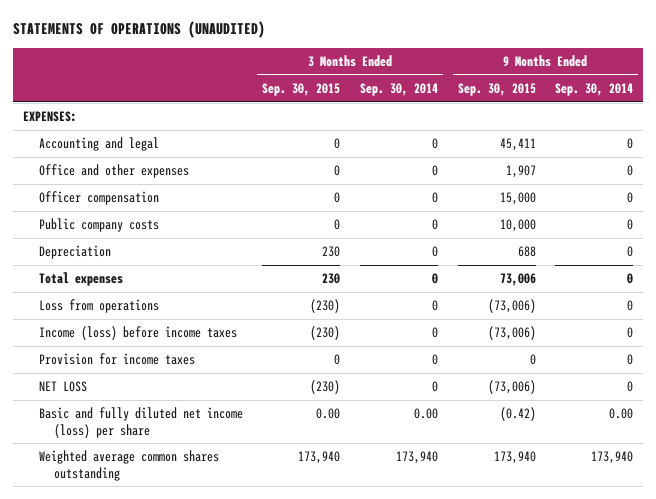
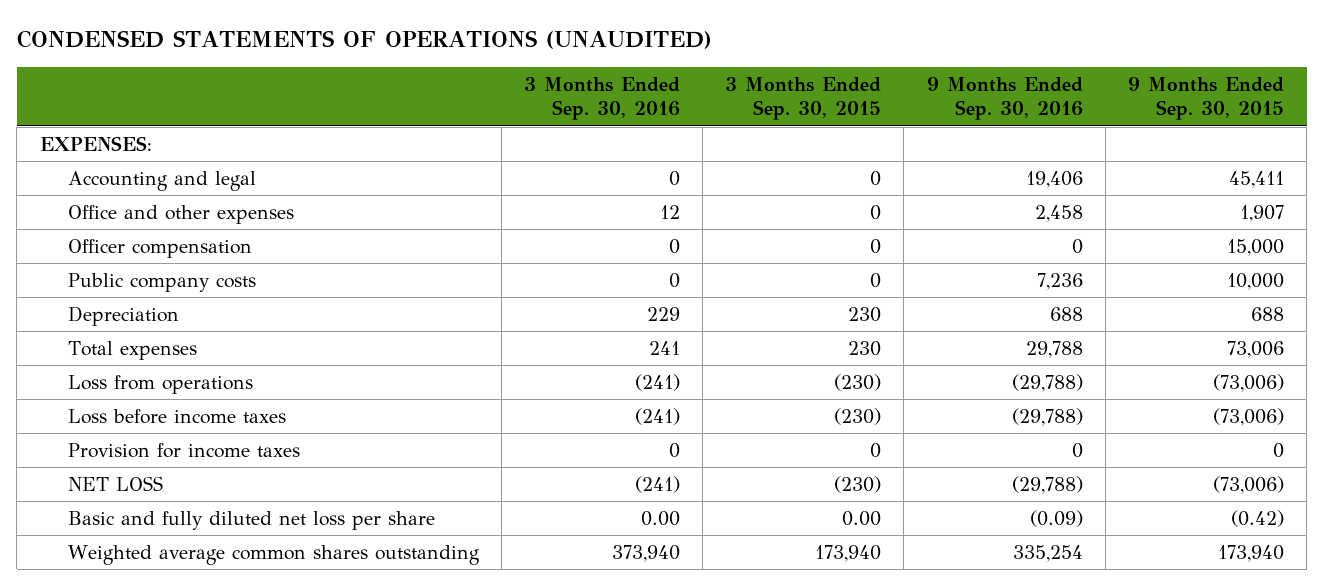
- STATEMENTS OF OPERATIONS (UNAUDITED)
+ CONDENSED STATEMENTS OF OPERATIONS (UNAUDITED)
- | 3 Months Ended Sep. 30, 2015 | 3 Months Ended Sep. 30, 2014 | 9 Months Ended Sep. 30, 2015 | 9 Months Ended Sep. 30, 2014
+ | 3 Months Ended Sep. 30, 2016 | 3 Months Ended Sep. 30, 2015 | 9 Months Ended Sep. 30, 2016 | 9 Months Ended Sep. 30, 2015
- Income (loss) before income taxes | (230) | 0 | (73,006) | 0
+ Loss before income taxes | (241) | (230) | (29,788) | (73,006)
- Basic and fully diluted net income (loss) per share | 0.00 | 0.00 | (0.42) | 0.00
+ Basic and fully diluted net loss per share | 0.00 | 0.00 | (0.09) | (0.42)

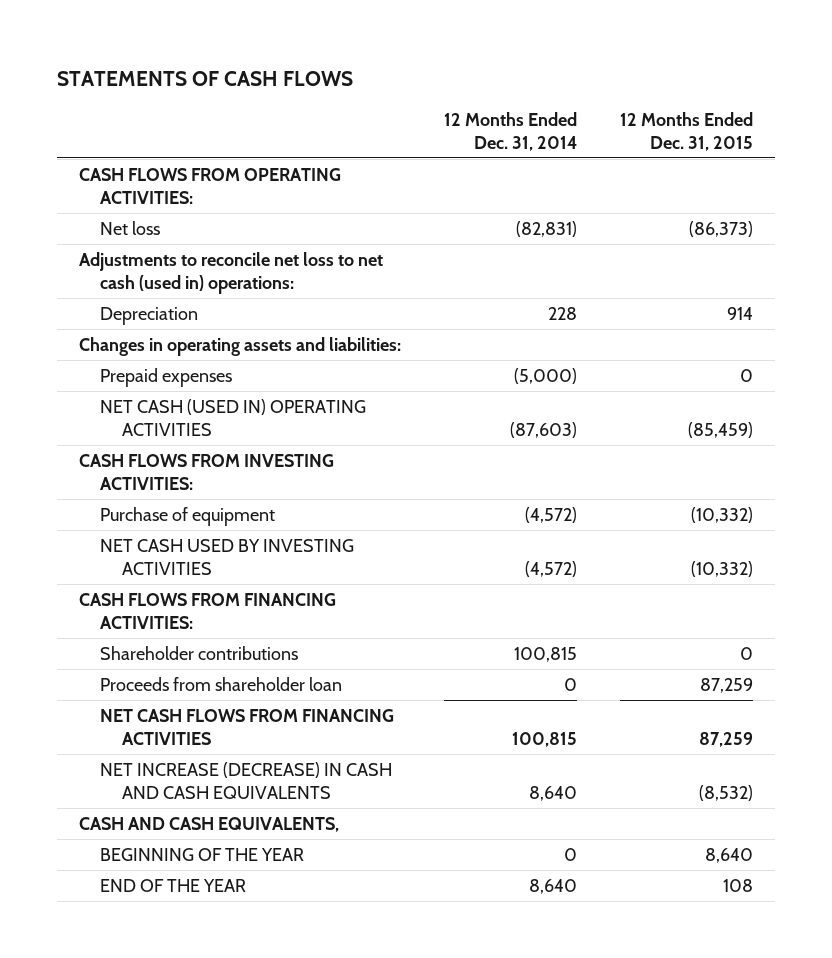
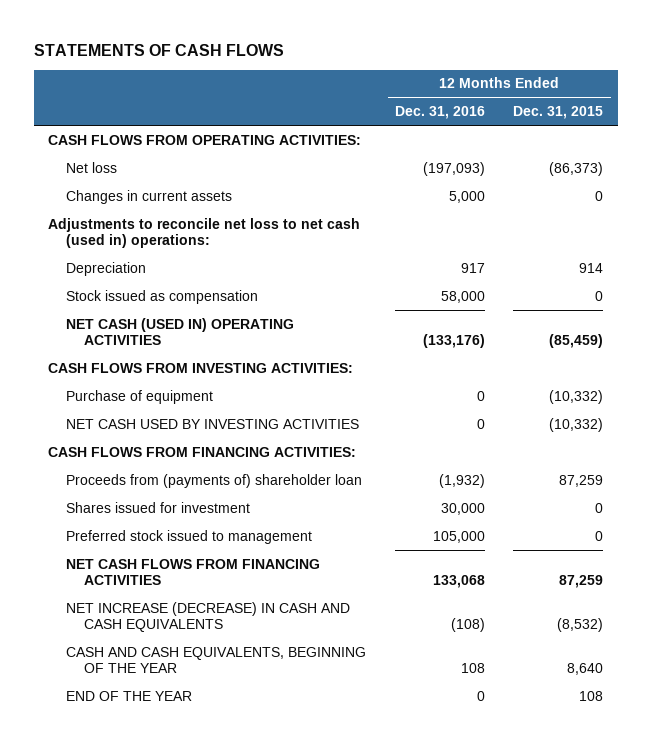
- | 12 Months Ended Dec. 31, 2014 | 12 Months Ended Dec. 31, 2015
+ | 12 Months Ended Dec. 31, 2016 | 12 Months Ended Dec. 31, 2015
+ Changes in current assets | 5,000 | 0
- Changes in operating assets and liabilities:
- Prepaid expenses | (5,000) | 0
+ Stock issued as compensation | 58,000 | 0
- Shareholder contributions | 100,815 | 0
- Proceeds from shareholder loan | 0 | 87,259
+ Proceeds from (payments of) shareholder loan | (1,932) | 87,259
+ Shares issued for investment | 30,000 | 0
+ Preferred stock issued to management | 105,000 | 0
- CASH AND CASH EQUIVALENTS,
- BEGINNING OF THE YEAR | 0 | 8,640
+ CASH AND CASH EQUIVALENTS, BEGINNING OF THE YEAR | 108 | 8,640

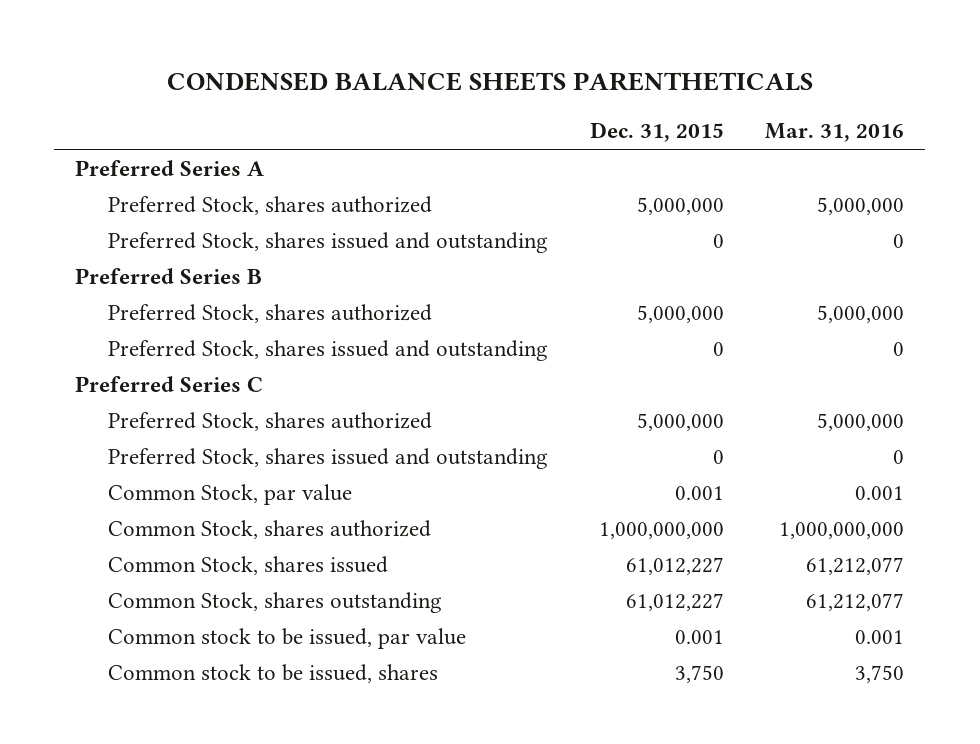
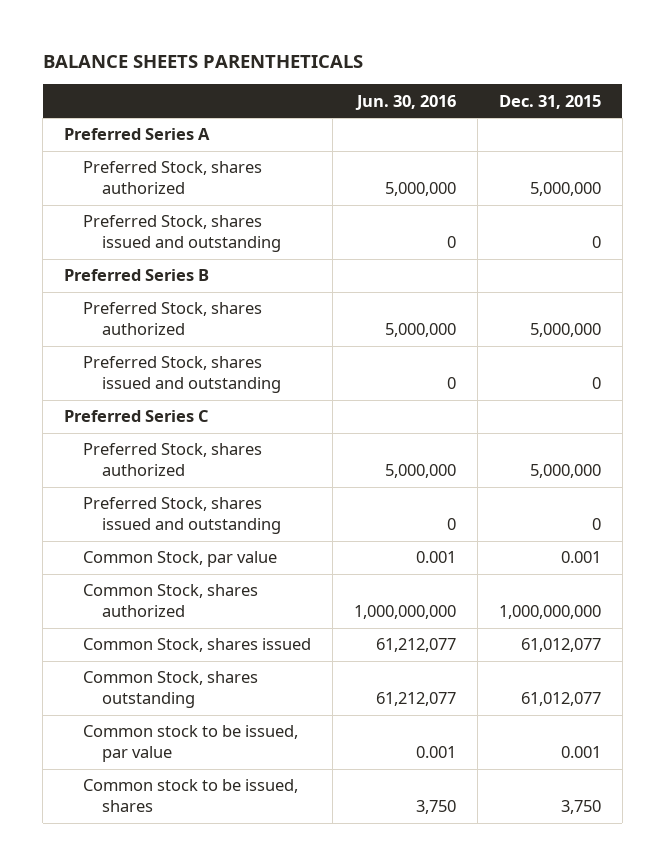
- CONDENSED BALANCE SHEETS PARENTHETICALS
+ BALANCE SHEETS PARENTHETICALS
- | Dec. 31, 2015 | Mar. 31, 2016
+ | Jun. 30, 2016 | Dec. 31, 2015
- Common Stock, shares issued | 61,012,227 | 61,212,077
- Common Stock, shares outstanding | 61,012,227 | 61,212,077
+ Common Stock, shares issued | 61,212,077 | 61,012,077
+ Common Stock, shares outstanding | 61,212,077 | 61,012,077

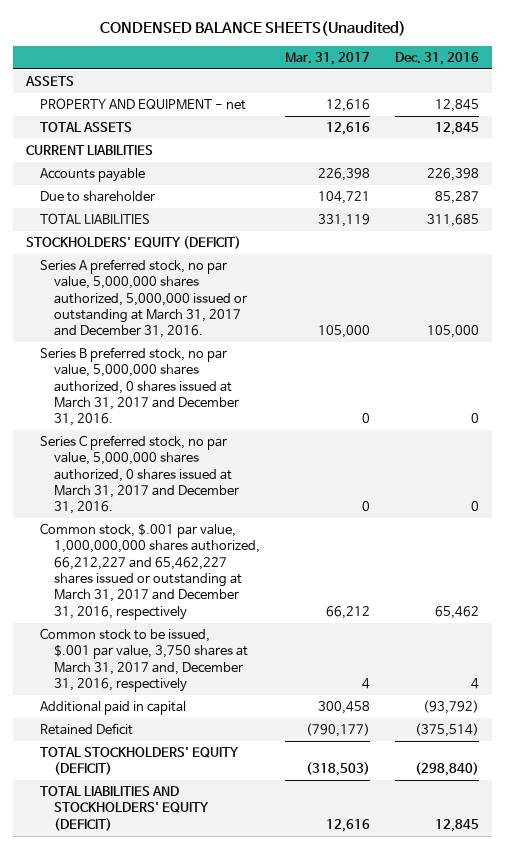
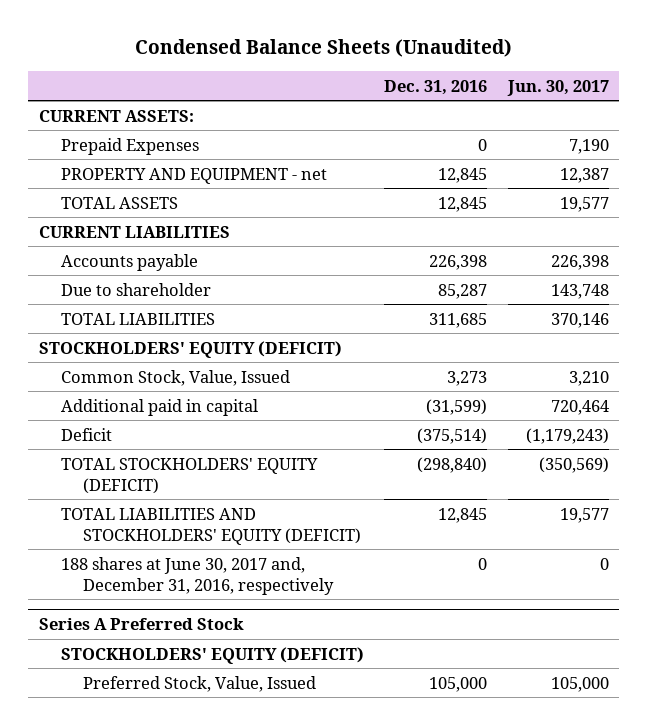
- CONDENSED BALANCE SHEETS(Unaudited)
+ Condensed Balance Sheets (Unaudited)
- | Mar. 31, 2017 | Dec. 31, 2016
+ | Dec. 31, 2016 | Jun. 30, 2017
- ASSETS
+ CURRENT ASSETS:
+ Prepaid Expenses | 0 | 7,190
- Series A preferred stock, no par value, 5,000,000 shares authorized, 5,000,000 issued or outstanding at March 31, 2017 and December 31, 2016. | 105,000 | 105,000
- Series B preferred stock, no par value, 5,000,000 shares authorized, 0 shares issued at March 31, 2017 and December 31, 2016. | 0 | 0
- Series C preferred stock, no par value, 5,000,000 shares authorized, 0 shares issued at March 31, 2017 and December 31, 2016. | 0 | 0
- Common stock, $.001 par value, 1,000,000,000 shares authorized, 66,212,227 and 65,462,227 shares issued or outstanding at March 31, 2017 and December 31, 2016, respectively | 66,212 | 65,462
- Common stock to be issued, $.001 par value, 3,750 shares at March 31, 2017 and, December 31, 2016, respectively | 4 | 4
- Additional paid in capital | 300,458 | (93,792)
- Retained Deficit | (790,177) | (375,514)
+ Common Stock, Value, Issued | 3,273 | 3,210
+ Additional paid in capital | (31,599) | 720,464
+ Deficit | (375,514) | (1,179,243)
+ 188 shares at June 30, 2017 and, December 31, 2016, respectively | 0 | 0
+ Series A Preferred Stock
+ STOCKHOLDERS' EQUITY (DEFICIT)
+ Preferred Stock, Value, Issued | 105,000 | 105,000

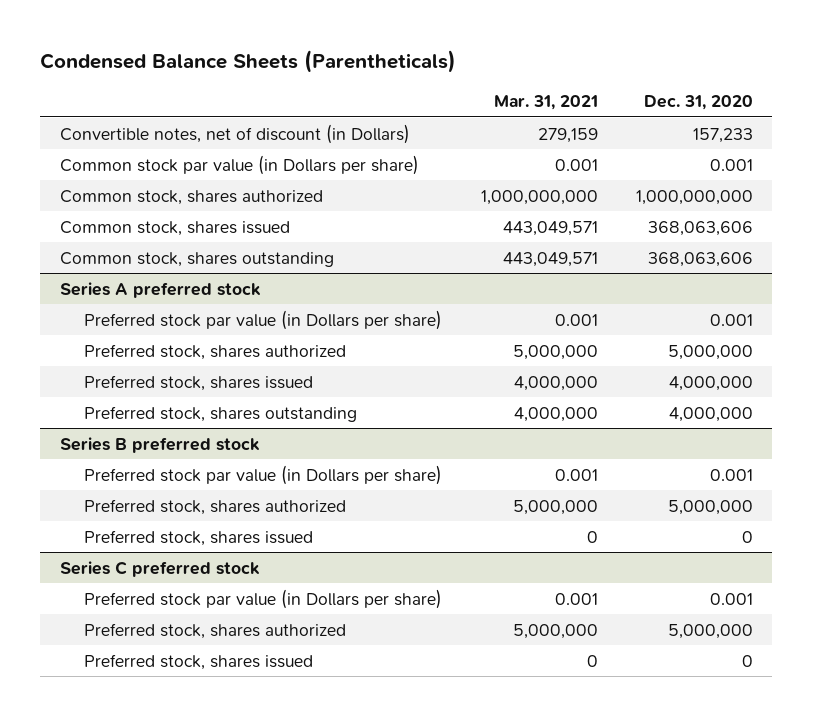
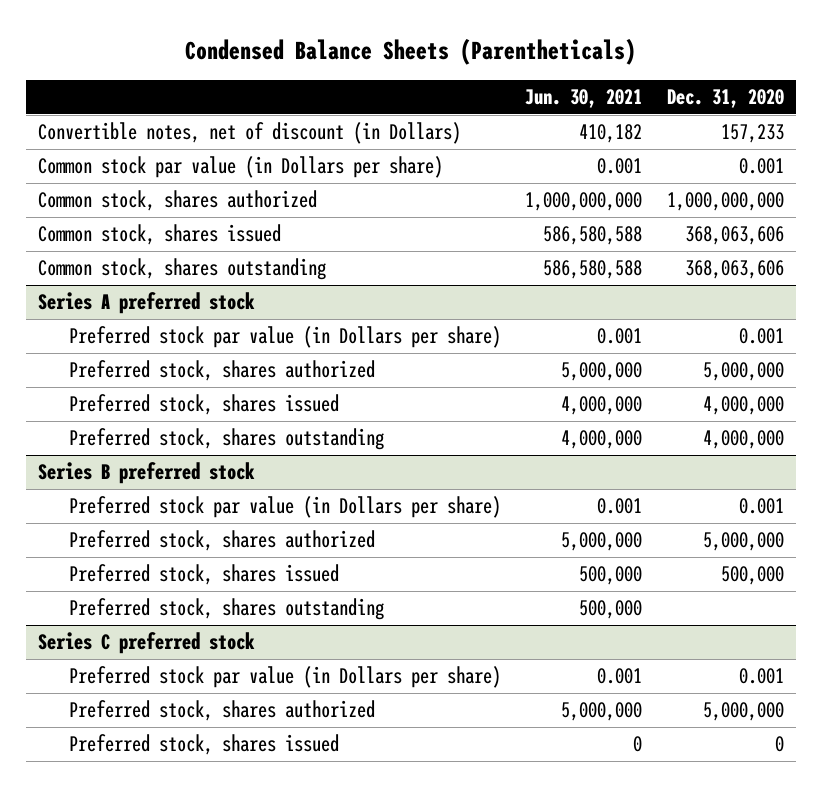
- | Mar. 31, 2021 | Dec. 31, 2020
+ | Jun. 30, 2021 | Dec. 31, 2020
@ Series B preferred stock
- Preferred stock, shares issued | 0 | 0
+ Preferred stock, shares issued | 500,000 | 500,000
+ Preferred stock, shares outstanding | 500,000 |

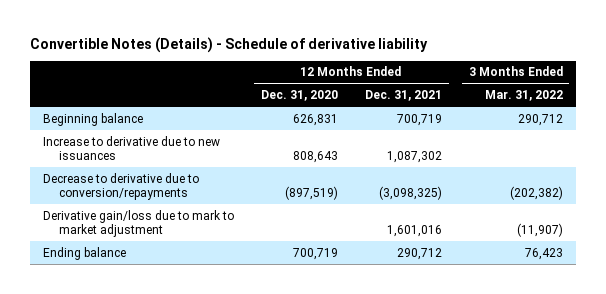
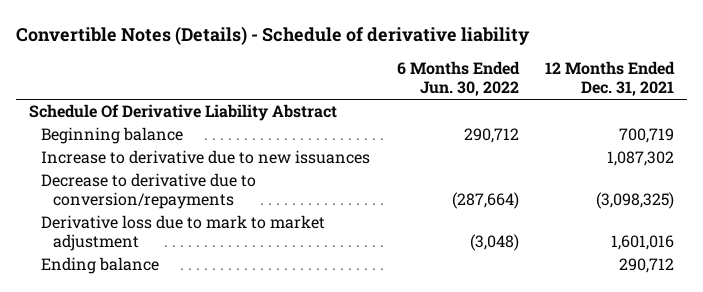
- | 12 Months Ended Dec. 31, 2020 | 12 Months Ended Dec. 31, 2021 | 3 Months Ended Mar. 31, 2022
+ | 6 Months Ended Jun. 30, 2022 | 12 Months Ended Dec. 31, 2021
+ Schedule Of Derivative Liability Abstract
- Derivative gain/loss due to mark to market adjustment | | 1,601,016 | (11,907)
+ Derivative loss due to mark to market adjustment | (3,048) | 1,601,016

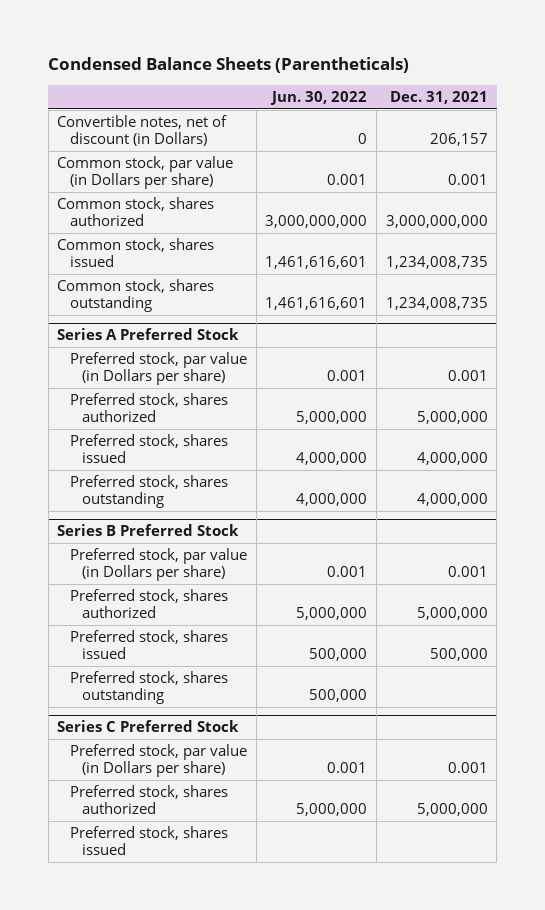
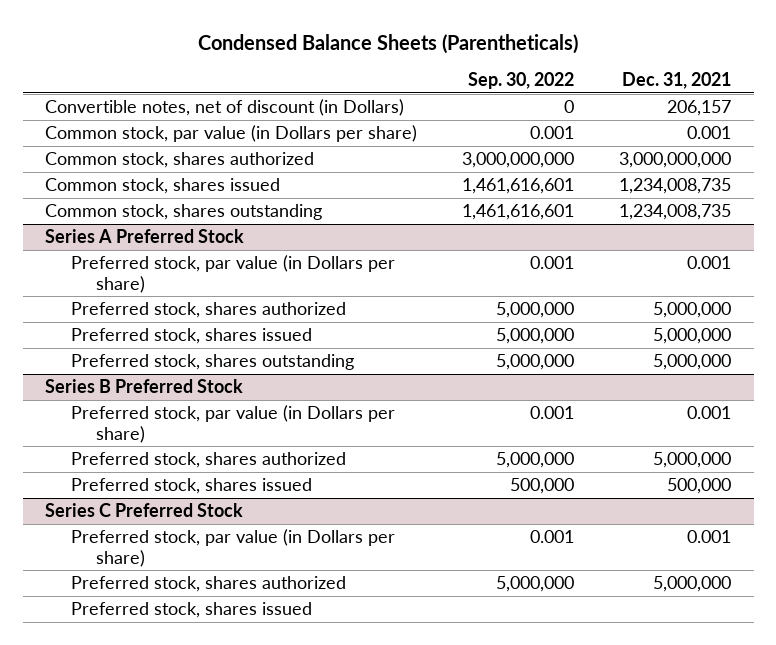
- | Jun. 30, 2022 | Dec. 31, 2021
+ | Sep. 30, 2022 | Dec. 31, 2021
@ Series A Preferred Stock
- Preferred stock, shares issued | 4,000,000 | 4,000,000
- Preferred stock, shares outstanding | 4,000,000 | 4,000,000
+ Preferred stock, shares issued | 5,000,000 | 5,000,000
+ Preferred stock, shares outstanding | 5,000,000 | 5,000,000
@ Series B Preferred Stock
- Preferred stock, shares outstanding | 500,000 |

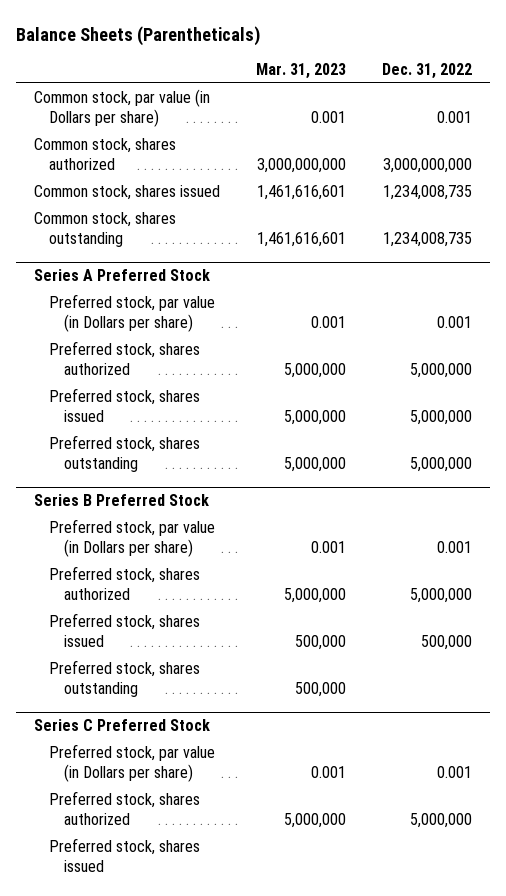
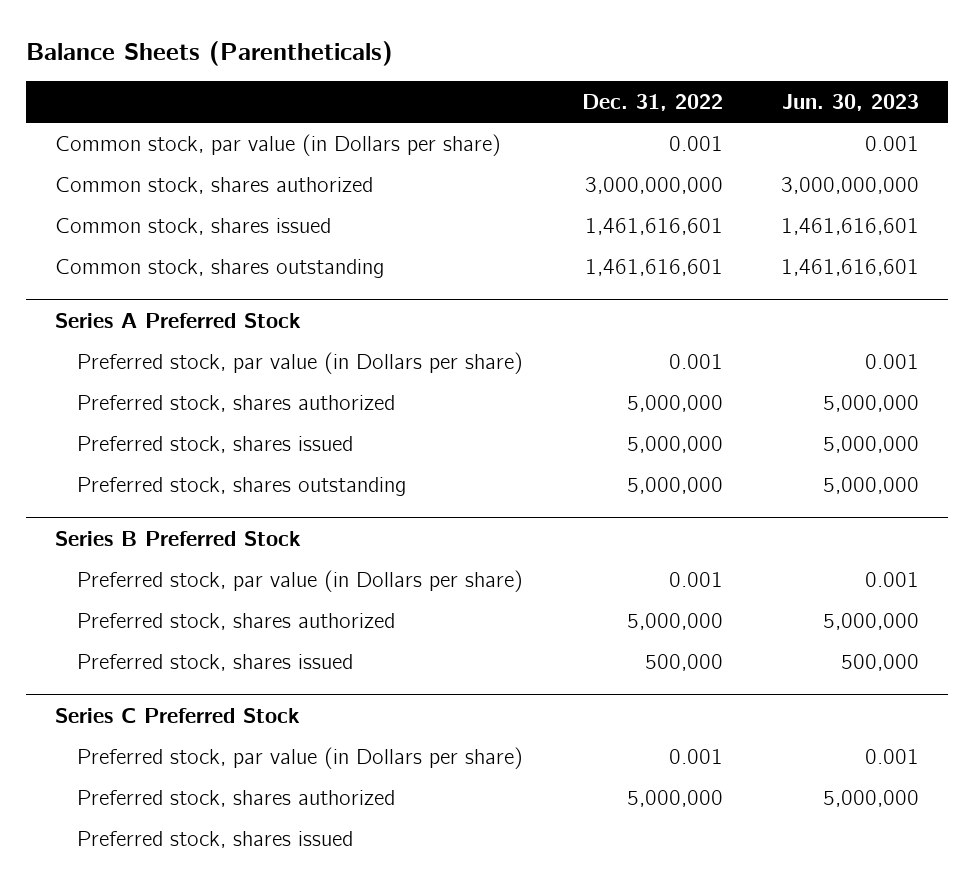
- | Mar. 31, 2023 | Dec. 31, 2022
+ | Dec. 31, 2022 | Jun. 30, 2023
- Common stock, shares issued | 1,461,616,601 | 1,234,008,735
- Common stock, shares outstanding | 1,461,616,601 | 1,234,008,735
+ Common stock, shares issued | 1,461,616,601 | 1,461,616,601
+ Common stock, shares outstanding | 1,461,616,601 | 1,461,616,601
@ Series B Preferred Stock
- Preferred stock, shares outstanding | 500,000 |

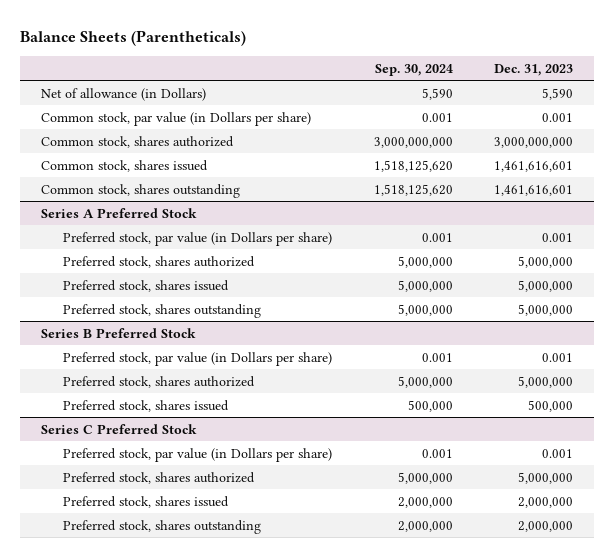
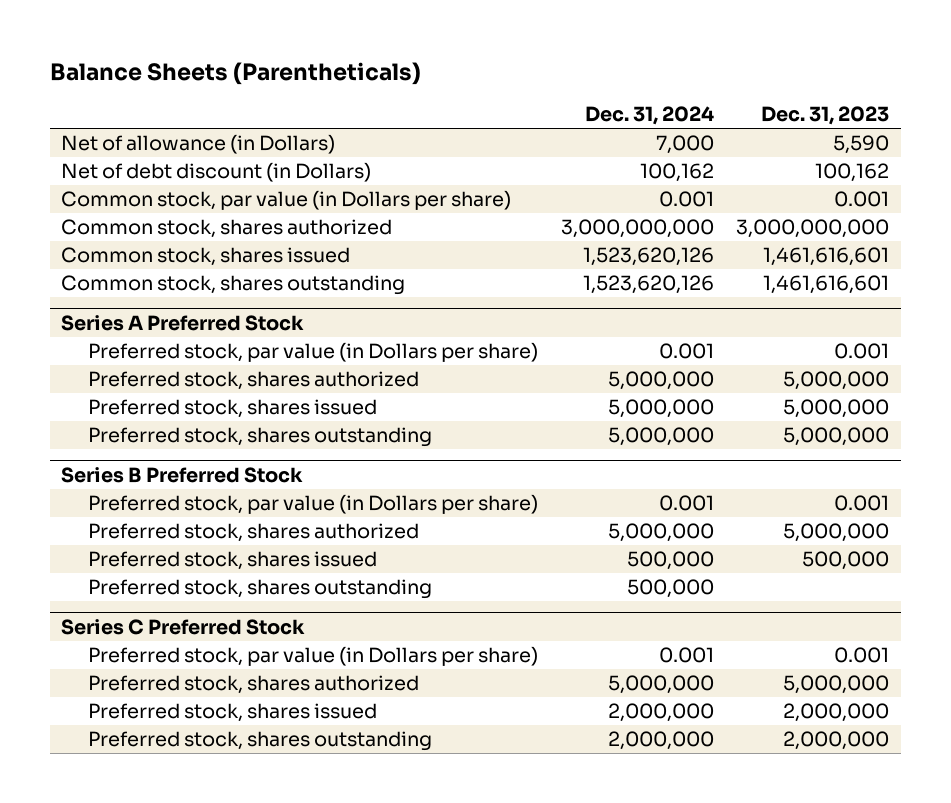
- | Sep. 30, 2024 | Dec. 31, 2023
+ | Dec. 31, 2024 | Dec. 31, 2023
+ Net of debt discount (in Dollars) | 100,162 | 100,162
@ Series B Preferred Stock
+ Preferred stock, shares outstanding | 500,000 |

